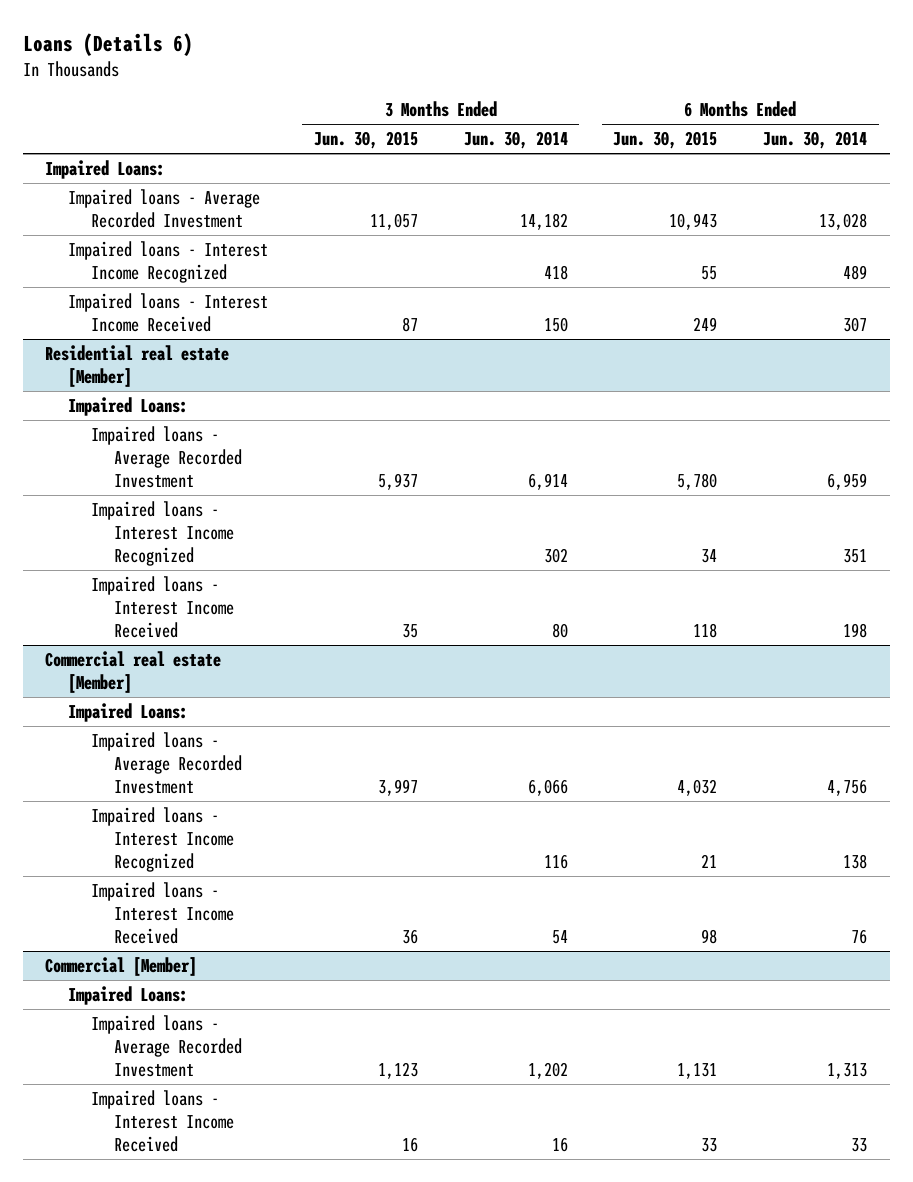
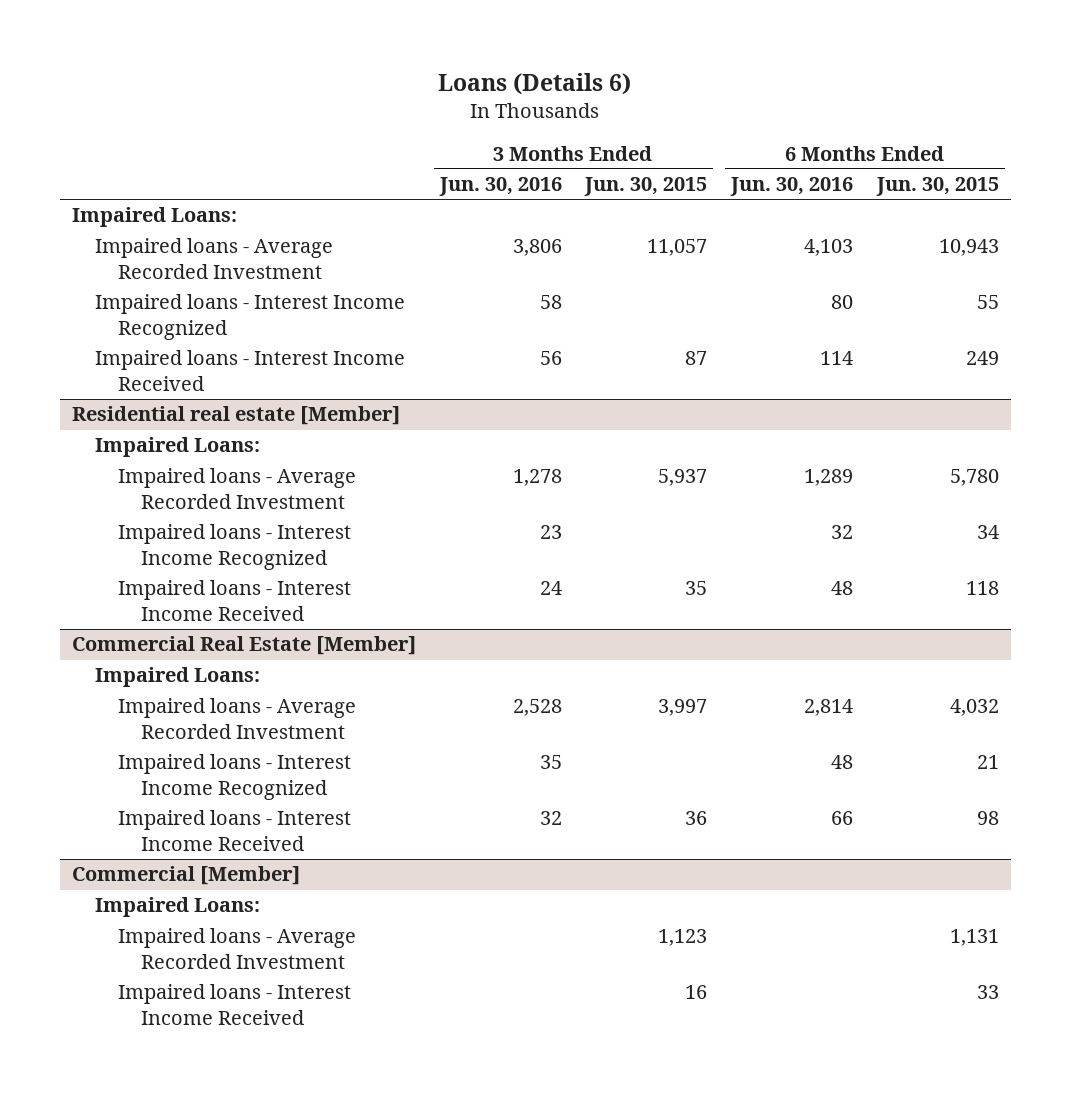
- | 3 Months Ended Jun. 30, 2015 | 3 Months Ended Jun. 30, 2014 | 6 Months Ended Jun. 30, 2015 | 6 Months Ended Jun. 30, 2014
+ | 3 Months Ended Jun. 30, 2016 | 3 Months Ended Jun. 30, 2015 | 6 Months Ended Jun. 30, 2016 | 6 Months Ended Jun. 30, 2015
- Commercial real estate [Member]
+ Commercial Real Estate [Member]

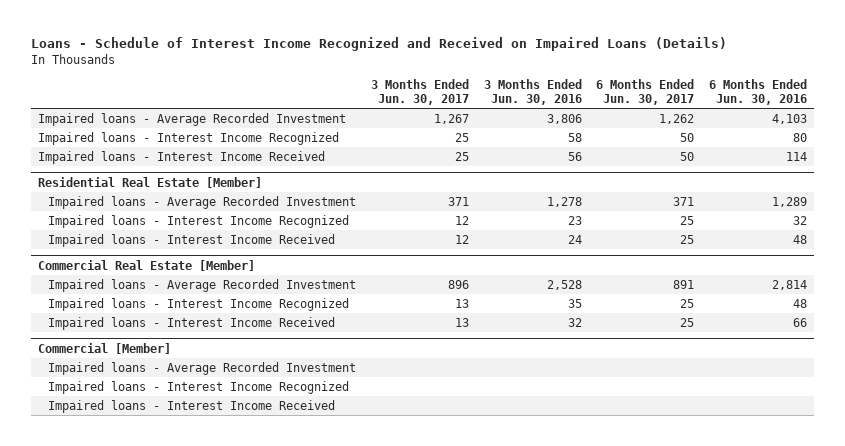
- Loans (Details 6)
+ Loans - Schedule of Interest Income Recognized and Received on Impaired Loans (Details)
- | 3 Months Ended Jun. 30, 2016 | 3 Months Ended Jun. 30, 2015 | 6 Months Ended Jun. 30, 2016 | 6 Months Ended Jun. 30, 2015
+ | 3 Months Ended Jun. 30, 2017 | 3 Months Ended Jun. 30, 2016 | 6 Months Ended Jun. 30, 2017 | 6 Months Ended Jun. 30, 2016
- Impaired Loans:
- Residential real estate [Member]
- Impaired Loans:
+ Residential Real Estate [Member]
@ Commercial Real Estate [Member]
- Impaired Loans:
@ Commercial [Member]
- Impaired Loans:
+ Impaired loans - Interest Income Recognized

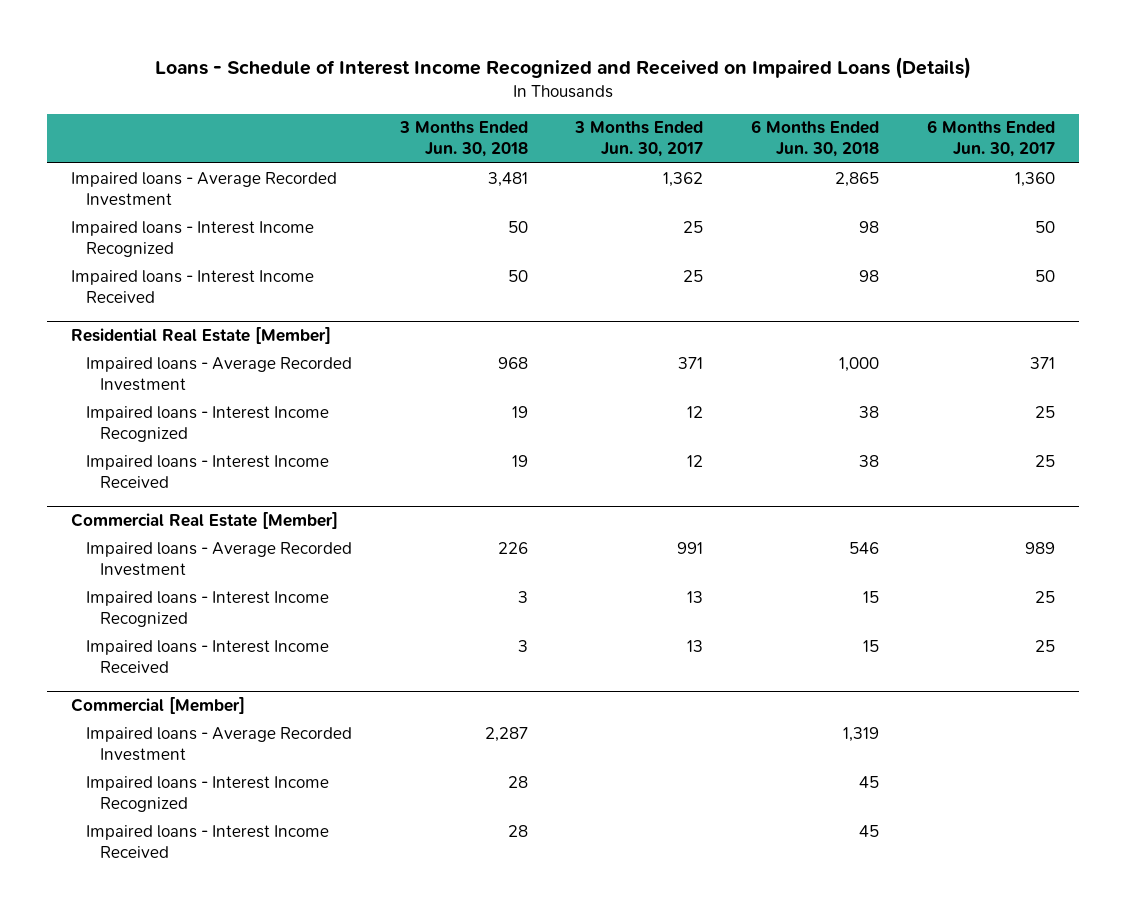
- | 3 Months Ended Jun. 30, 2017 | 3 Months Ended Jun. 30, 2016 | 6 Months Ended Jun. 30, 2017 | 6 Months Ended Jun. 30, 2016
+ | 3 Months Ended Jun. 30, 2018 | 3 Months Ended Jun. 30, 2017 | 6 Months Ended Jun. 30, 2018 | 6 Months Ended Jun. 30, 2017
- Impaired loans - Average Recorded Investment | 1,267 | 3,806 | 1,262 | 4,103
+ Impaired loans - Average Recorded Investment | 3,481 | 1,362 | 2,865 | 1,360
@ Commercial Real Estate [Member]
- Impaired loans - Average Recorded Investment | 896 | 2,528 | 891 | 2,814
+ Impaired loans - Average Recorded Investment | 226 | 991 | 546 | 989

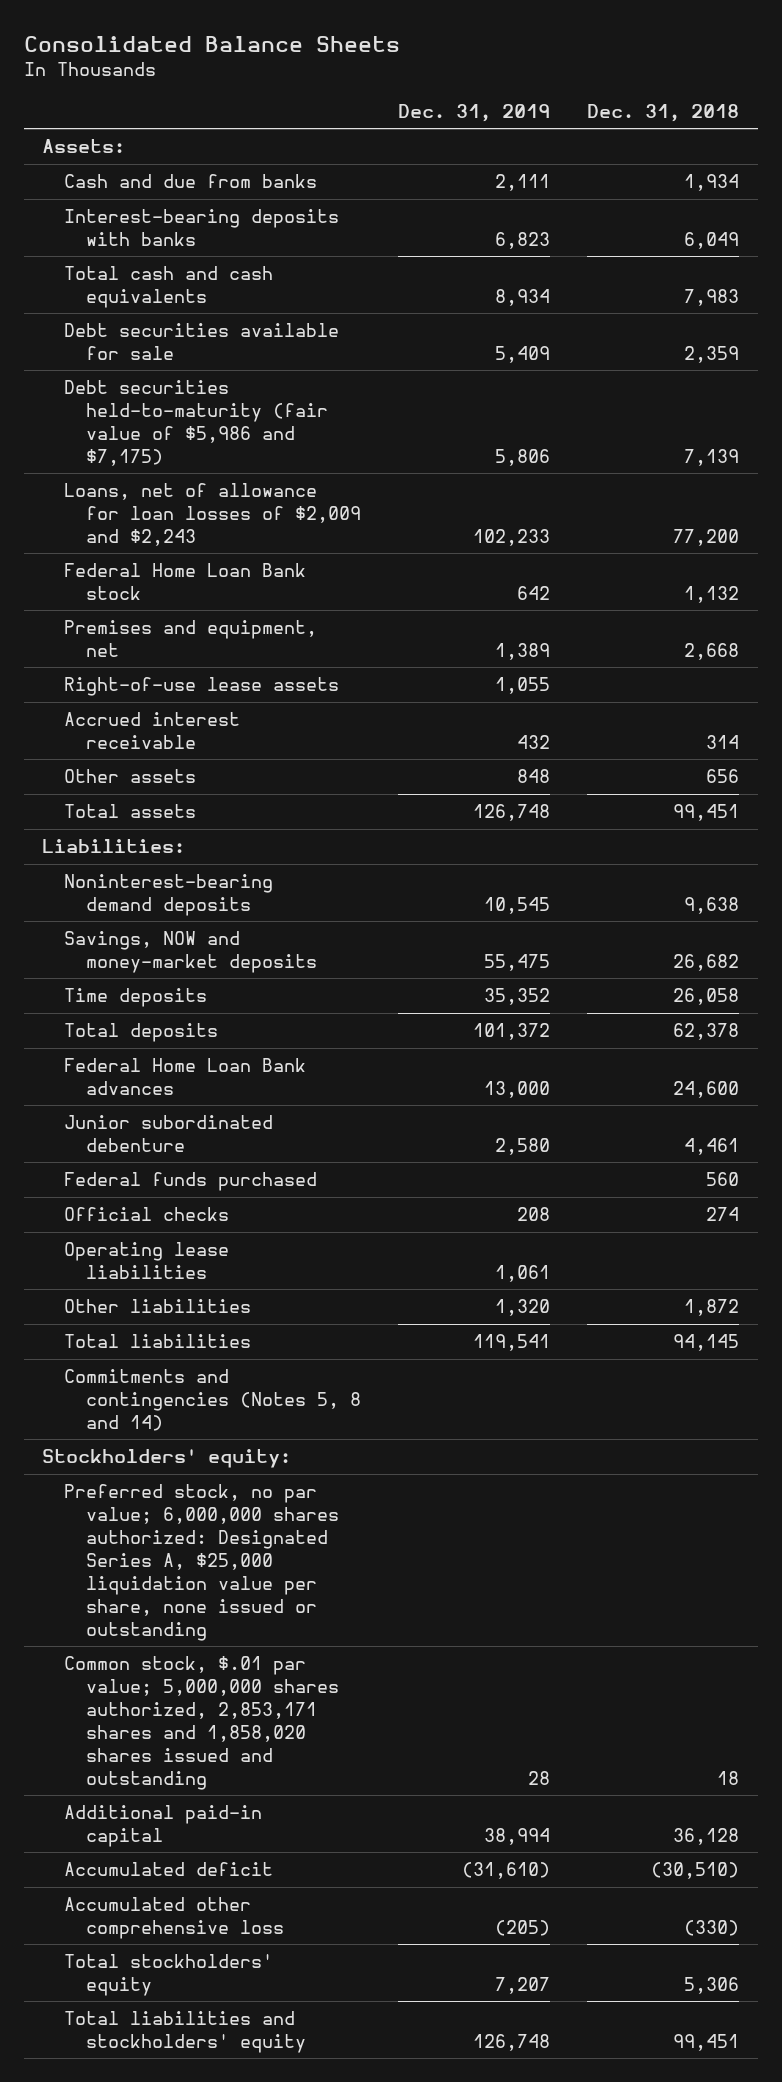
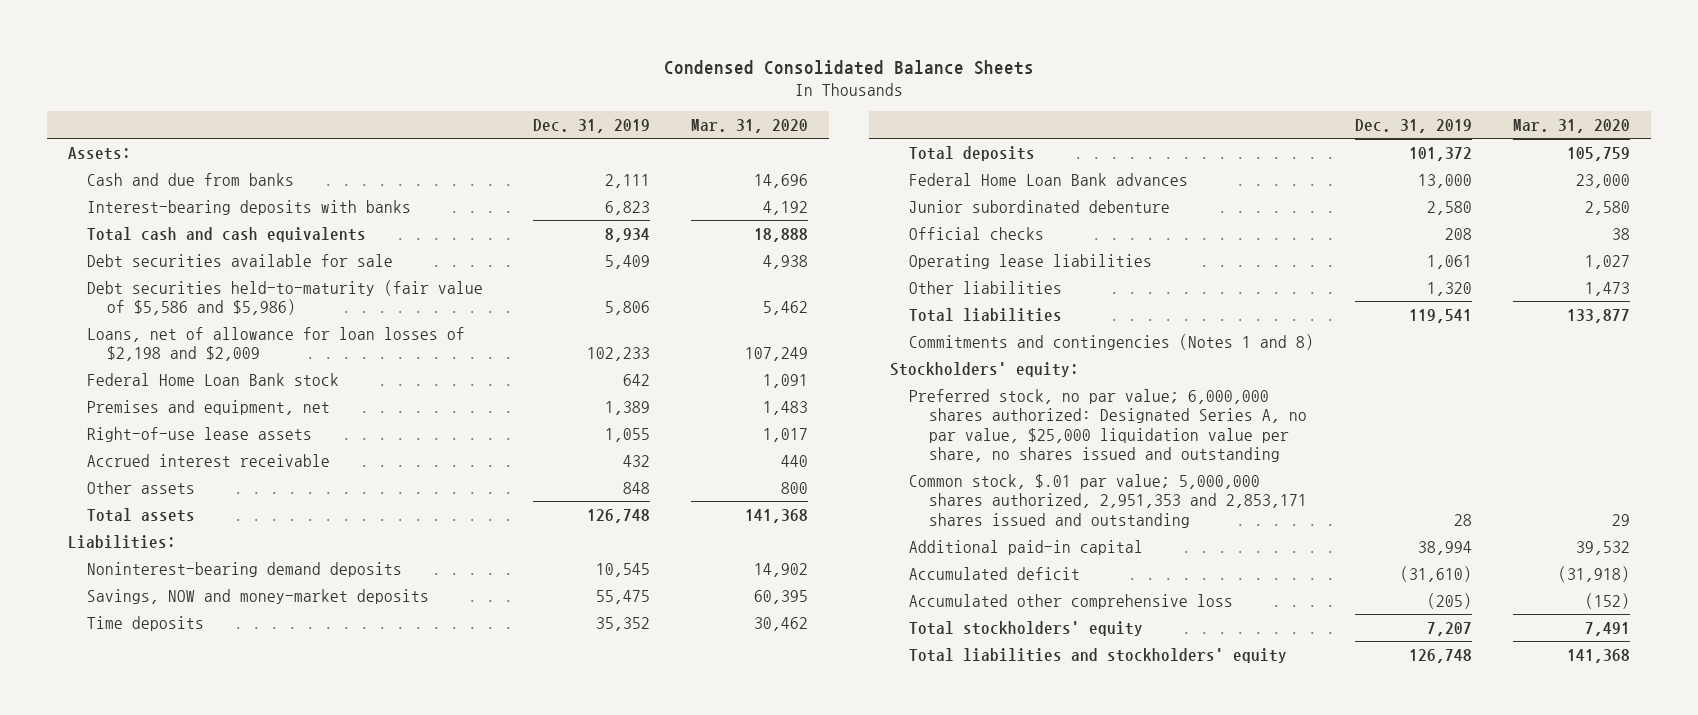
- Consolidated Balance Sheets
+ Condensed Consolidated Balance Sheets
- | Dec. 31, 2019 | Dec. 31, 2018
+ | Dec. 31, 2019 | Mar. 31, 2020
- Debt securities held-to-maturity (fair value of $5,986 and $7,175) | 5,806 | 7,139
- Loans, net of allowance for loan losses of $2,009 and $2,243 | 102,233 | 77,200
+ Debt securities held-to-maturity (fair value of $5,586 and $5,986) | 5,806 | 5,462
+ Loans, net of allowance for loan losses of $2,198 and $2,009 | 102,233 | 107,249
- Federal funds purchased | | 560
- Commitments and contingencies (Notes 5, 8 and 14)
+ Commitments and contingencies (Notes 1 and 8)
- Preferred stock, no par value; 6,000,000 shares authorized: Designated Series A, $25,000 liquidation value per share, none issued or outstanding
- Common stock, $.01 par value; 5,000,000 shares authorized, 2,853,171 shares and 1,858,020 shares issued and outstanding | 28 | 18
+ Preferred stock, no par value; 6,000,000 shares authorized: Designated Series A, no par value, $25,000 liquidation value per share, no shares issued and outstanding
+ Common stock, $.01 par value; 5,000,000 shares authorized, 2,951,353 and 2,853,171 shares issued and outstanding | 28 | 29

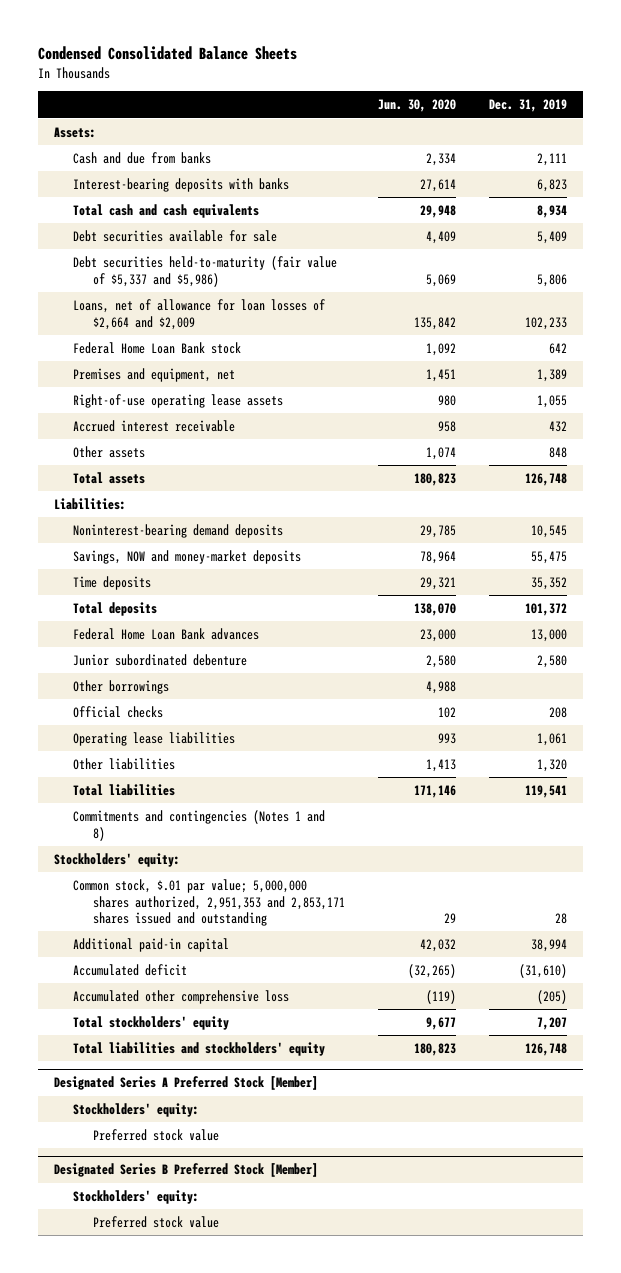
- | Dec. 31, 2019 | Mar. 31, 2020
+ | Jun. 30, 2020 | Dec. 31, 2019
- Debt securities held-to-maturity (fair value of $5,586 and $5,986) | 5,806 | 5,462
- Loans, net of allowance for loan losses of $2,198 and $2,009 | 102,233 | 107,249
+ Debt securities held-to-maturity (fair value of $5,337 and $5,986) | 5,069 | 5,806
+ Loans, net of allowance for loan losses of $2,664 and $2,009 | 135,842 | 102,233
- Right-of-use lease assets | 1,055 | 1,017
+ Right-of-use operating lease assets | 980 | 1,055
+ Other borrowings | 4,988 |
- Preferred stock, no par value; 6,000,000 shares authorized: Designated Series A, no par value, $25,000 liquidation value per share, no shares issued and outstanding
+ Designated Series A Preferred Stock [Member]
+ Stockholders' equity:
+ Preferred stock value
+ Designated Series B Preferred Stock [Member]
+ Stockholders' equity:
+ Preferred stock value

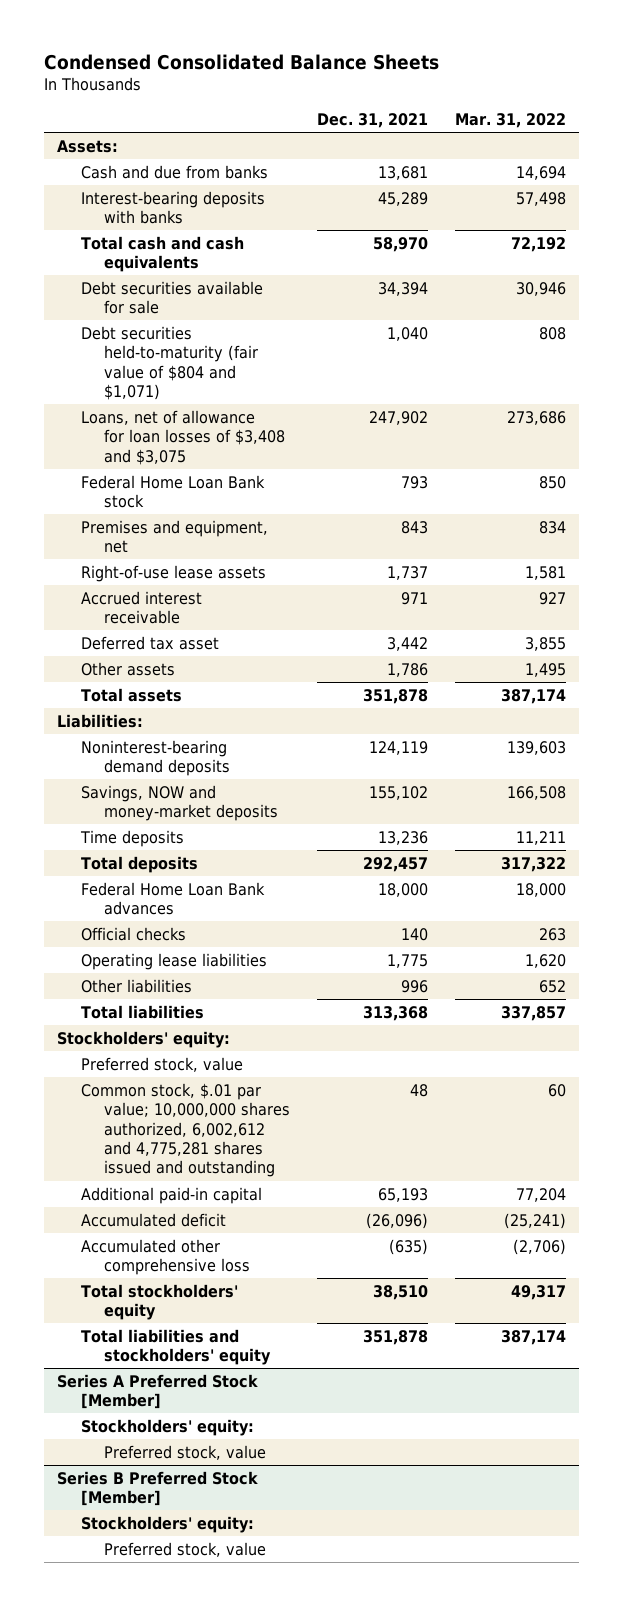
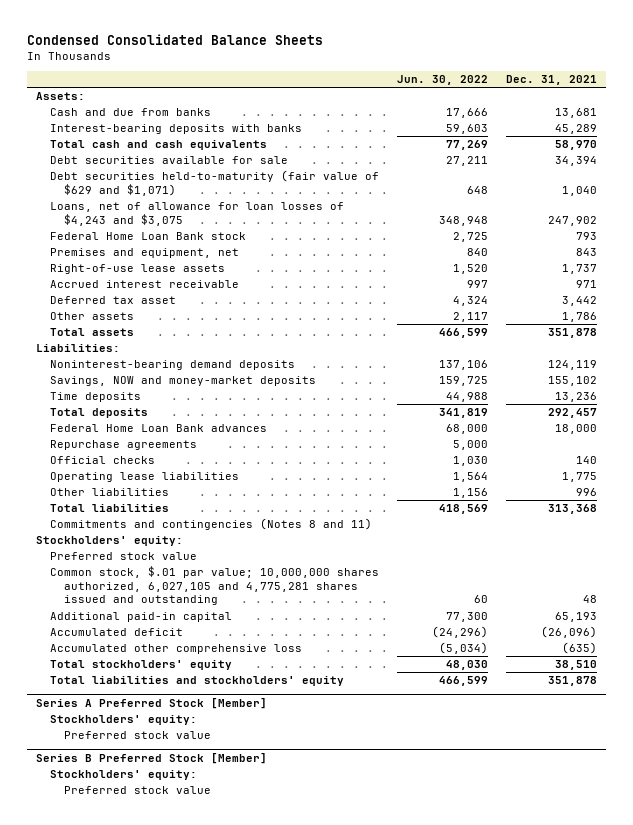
- | Dec. 31, 2021 | Mar. 31, 2022
+ | Jun. 30, 2022 | Dec. 31, 2021
- Debt securities held-to-maturity (fair value of $804 and $1,071) | 1,040 | 808
- Loans, net of allowance for loan losses of $3,408 and $3,075 | 247,902 | 273,686
+ Debt securities held-to-maturity (fair value of $629 and $1,071) | 648 | 1,040
+ Loans, net of allowance for loan losses of $4,243 and $3,075 | 348,948 | 247,902
+ Repurchase agreements | 5,000 |
+ Commitments and contingencies (Notes 8 and 11)
- Preferred stock, value
- Common stock, $.01 par value; 10,000,000 shares authorized, 6,002,612 and 4,775,281 shares issued and outstanding | 48 | 60
+ Preferred stock value
+ Common stock, $.01 par value; 10,000,000 shares authorized, 6,027,105 and 4,775,281 shares issued and outstanding | 60 | 48
@ Series A Preferred Stock [Member]
- Preferred stock, value
+ Preferred stock value
@ Series B Preferred Stock [Member]
- Preferred stock, value
+ Preferred stock value

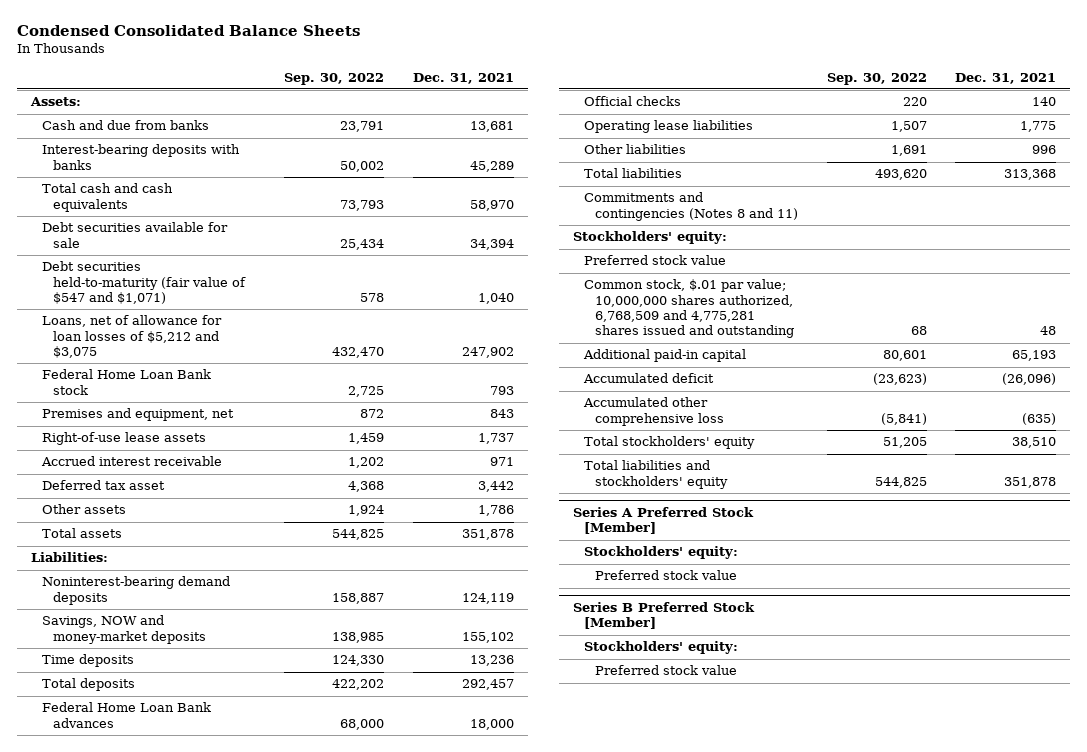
- | Jun. 30, 2022 | Dec. 31, 2021
+ | Sep. 30, 2022 | Dec. 31, 2021
- Debt securities held-to-maturity (fair value of $629 and $1,071) | 648 | 1,040
- Loans, net of allowance for loan losses of $4,243 and $3,075 | 348,948 | 247,902
+ Debt securities held-to-maturity (fair value of $547 and $1,071) | 578 | 1,040
+ Loans, net of allowance for loan losses of $5,212 and $3,075 | 432,470 | 247,902
- Repurchase agreements | 5,000 |
- Common stock, $.01 par value; 10,000,000 shares authorized, 6,027,105 and 4,775,281 shares issued and outstanding | 60 | 48
+ Common stock, $.01 par value; 10,000,000 shares authorized, 6,768,509 and 4,775,281 shares issued and outstanding | 68 | 48

